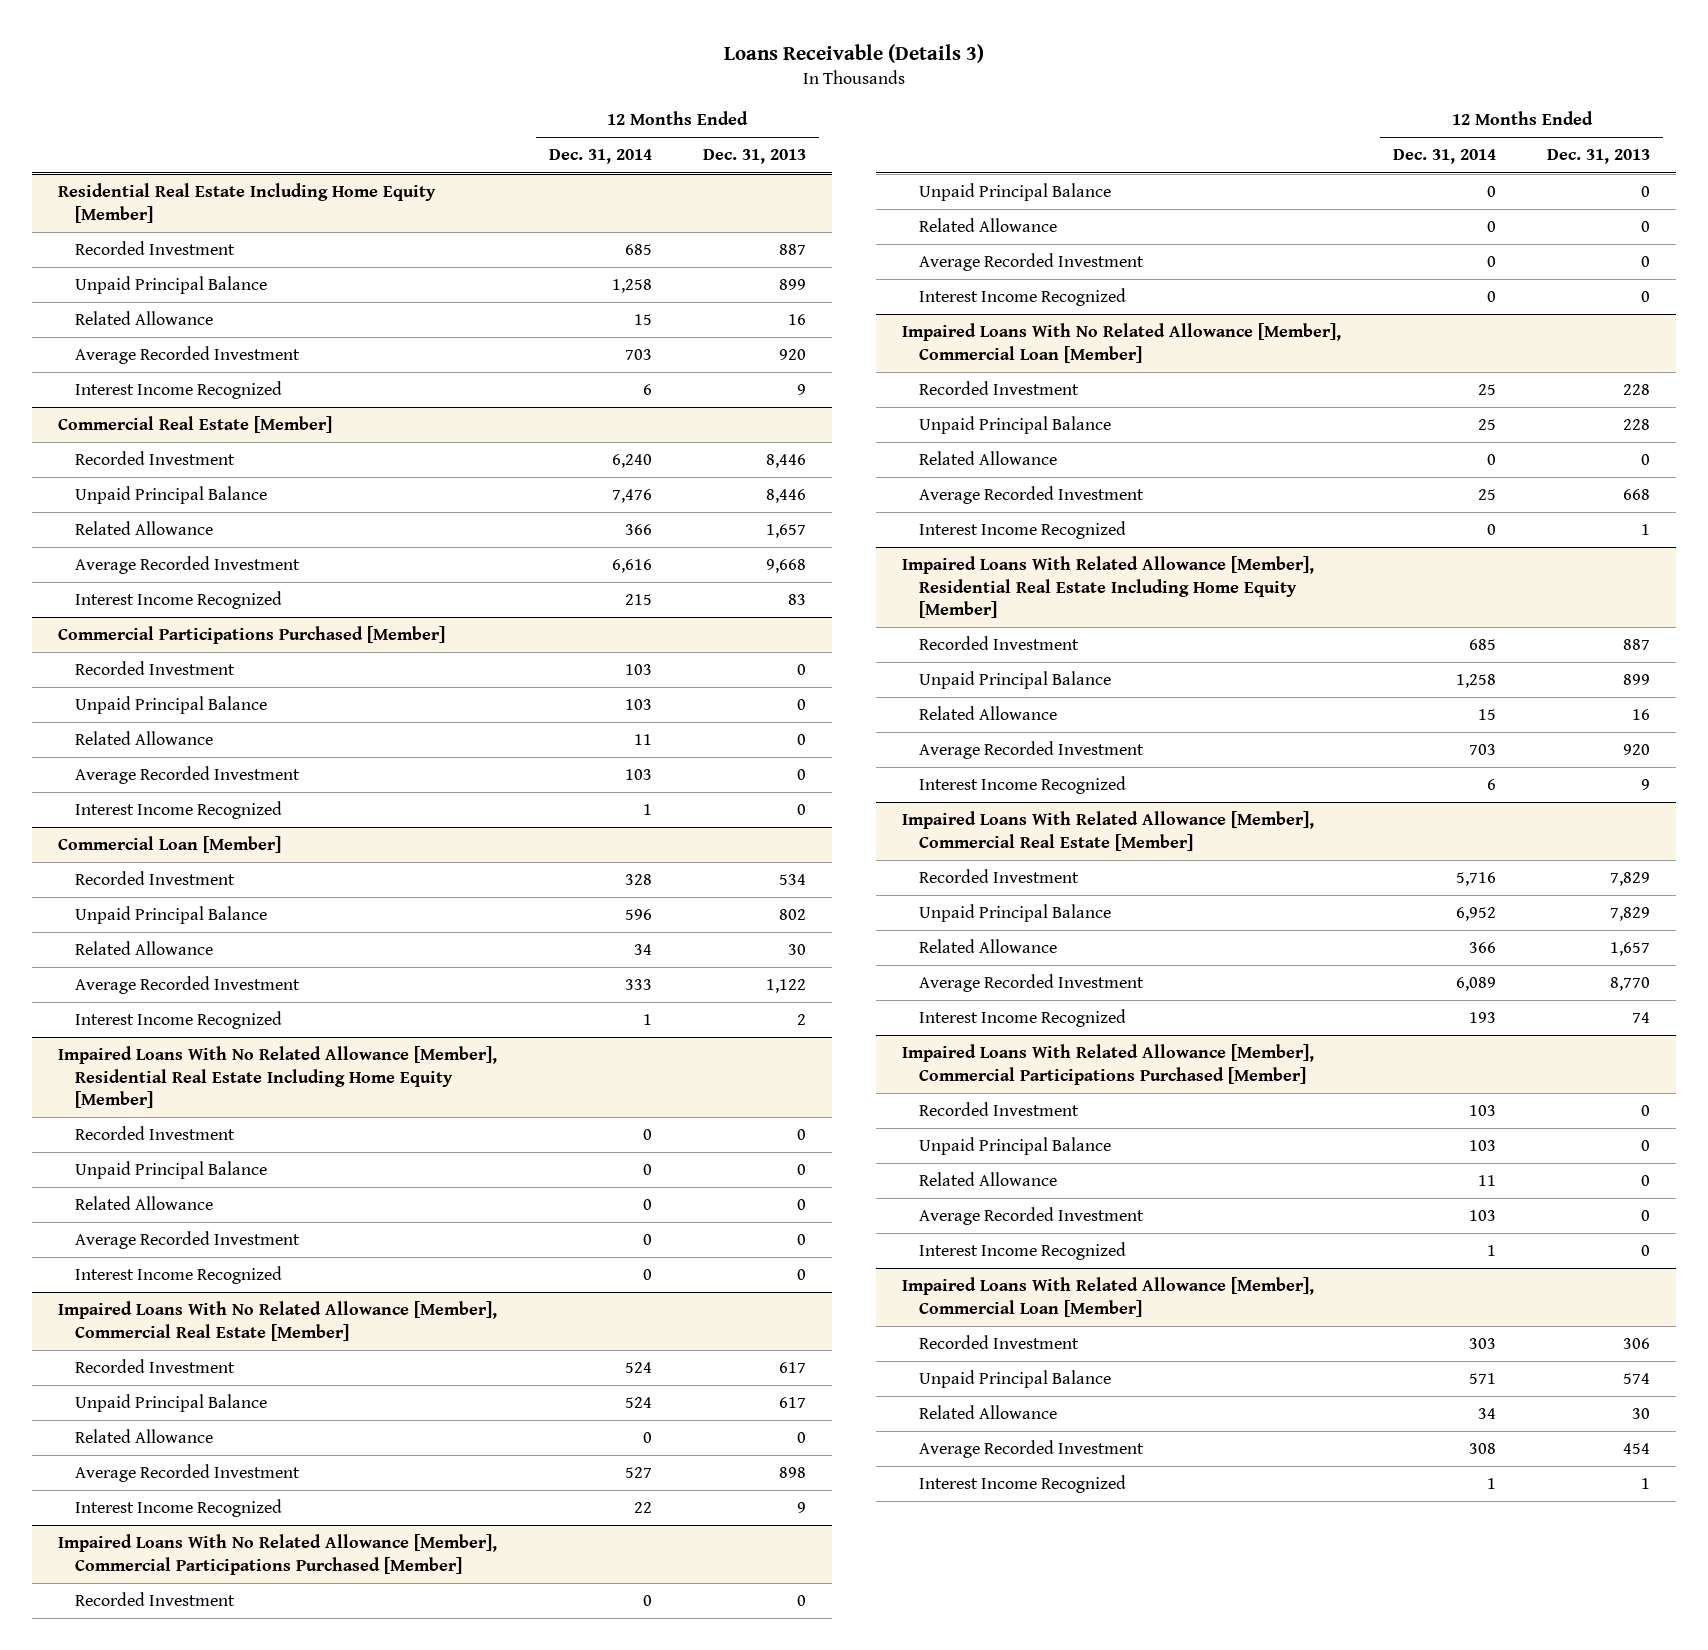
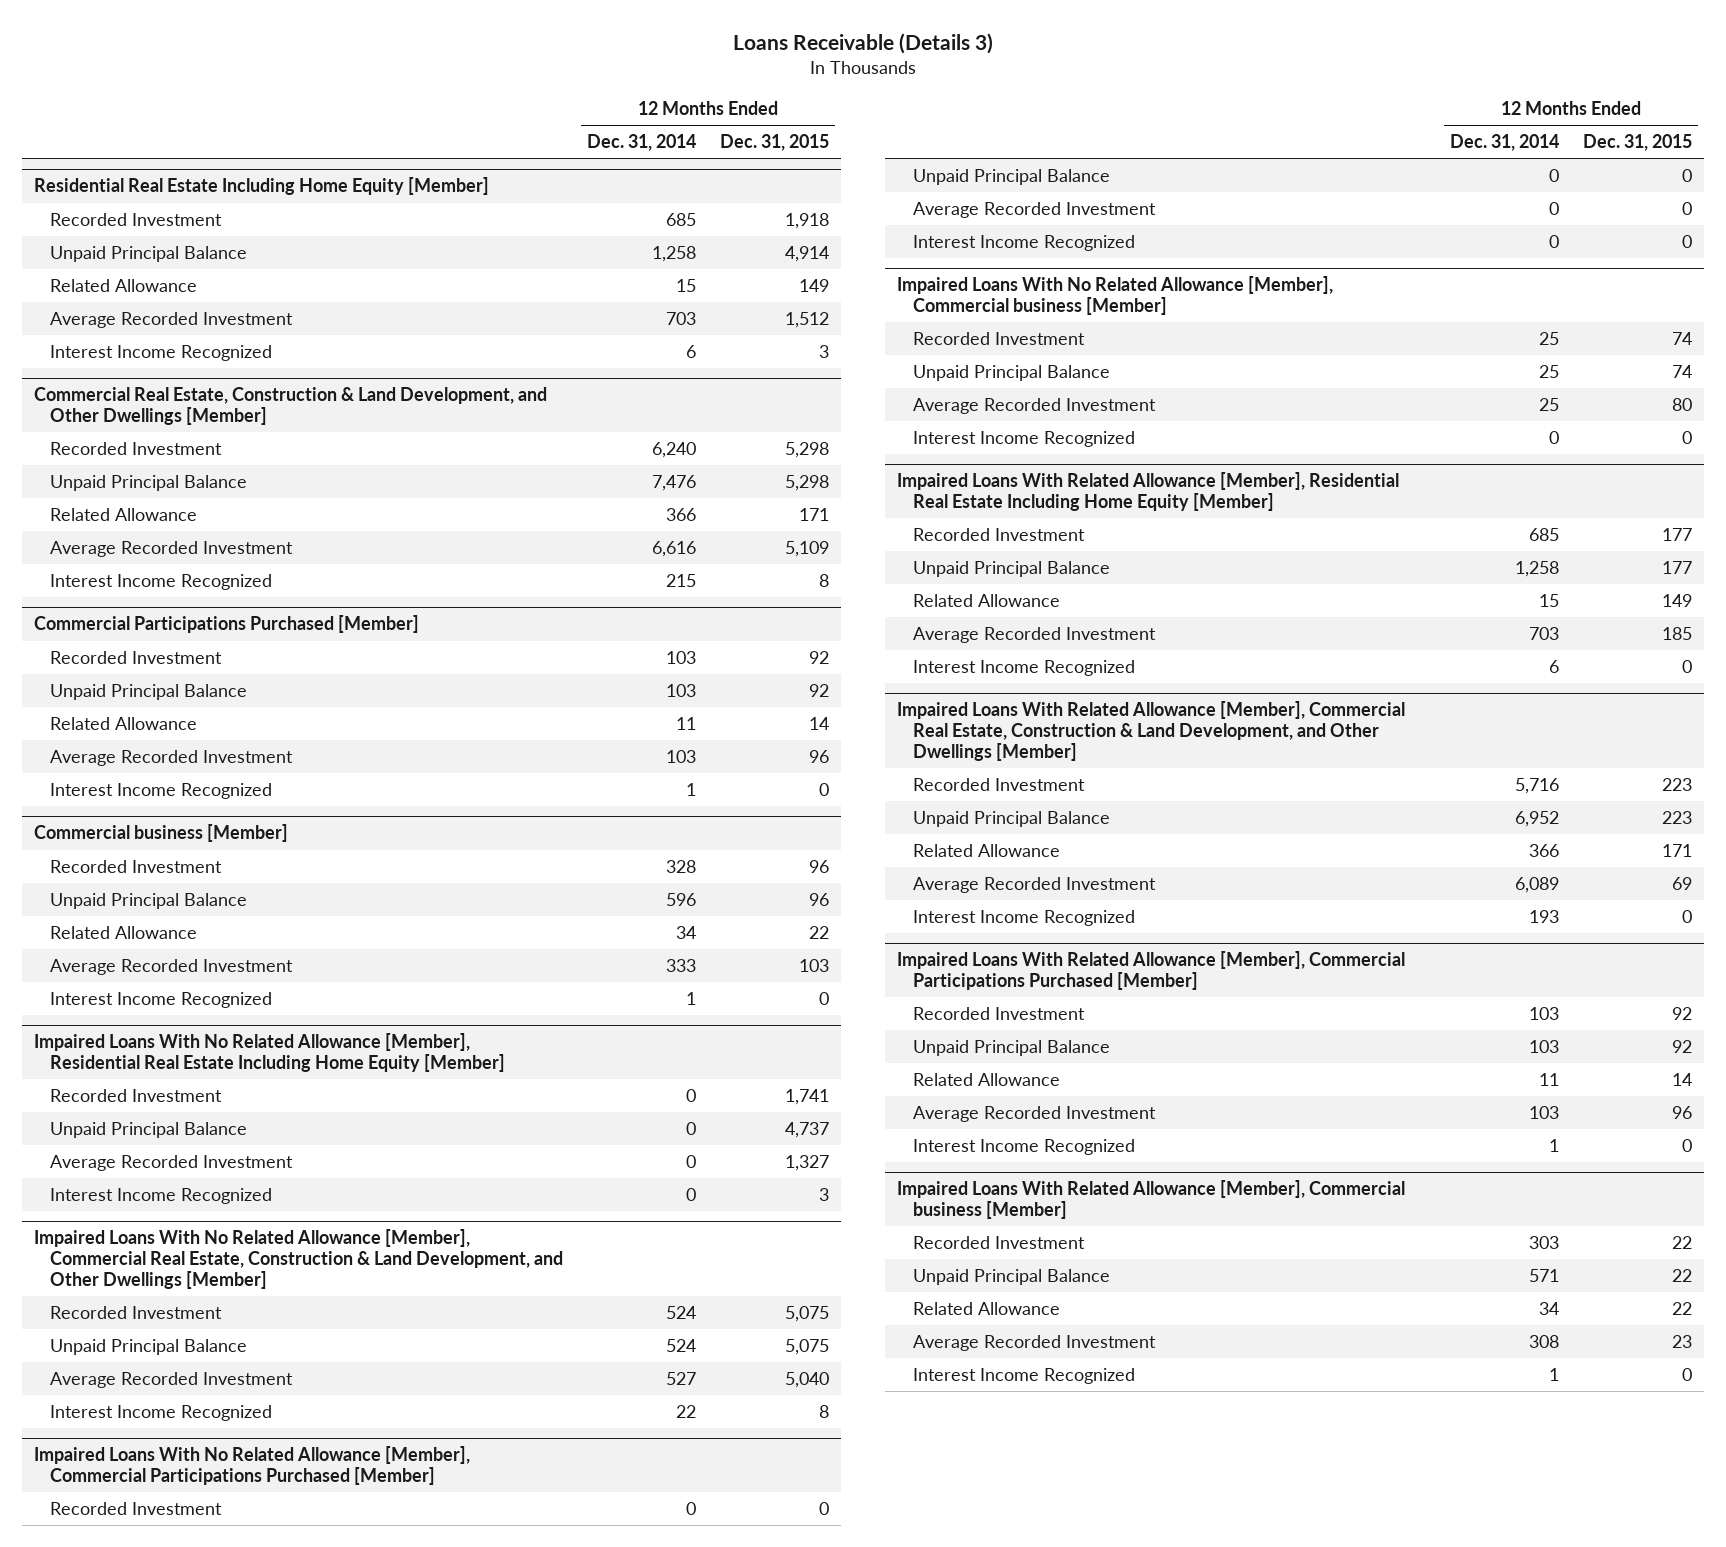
- | 12 Months Ended Dec. 31, 2014 | 12 Months Ended Dec. 31, 2013
+ | 12 Months Ended Dec. 31, 2014 | 12 Months Ended Dec. 31, 2015
- Commercial Real Estate [Member]
+ Commercial Real Estate, Construction & Land Development, and Other Dwellings [Member]
- Commercial Loan [Member]
+ Commercial business [Member]
@ Impaired Loans With No Related Allowance [Member], Residential Real Estate Including Home Equity [Member]
- Related Allowance | 0 | 0
- Impaired Loans With No Related Allowance [Member], Commercial Real Estate [Member]
+ Impaired Loans With No Related Allowance [Member], Commercial Real Estate, Construction & Land Development, and Other Dwellings [Member]
- Related Allowance | 0 | 0
@ Impaired Loans With No Related Allowance [Member], Commercial Participations Purchased [Member]
- Related Allowance | 0 | 0
- Impaired Loans With No Related Allowance [Member], Commercial Loan [Member]
+ Impaired Loans With No Related Allowance [Member], Commercial business [Member]
- Related Allowance | 0 | 0
- Impaired Loans With Related Allowance [Member], Commercial Real Estate [Member]
+ Impaired Loans With Related Allowance [Member], Commercial Real Estate, Construction & Land Development, and Other Dwellings [Member]
- Impaired Loans With Related Allowance [Member], Commercial Loan [Member]
+ Impaired Loans With Related Allowance [Member], Commercial business [Member]

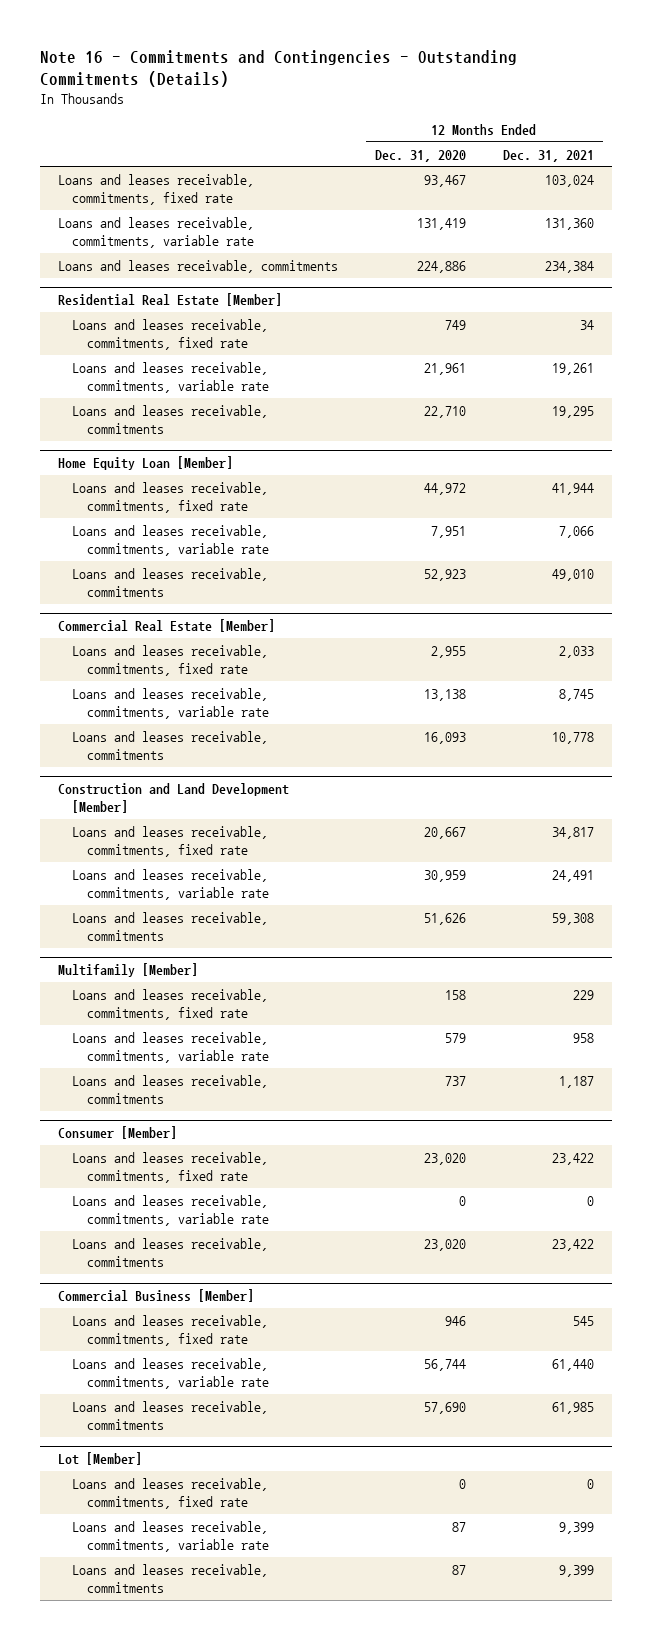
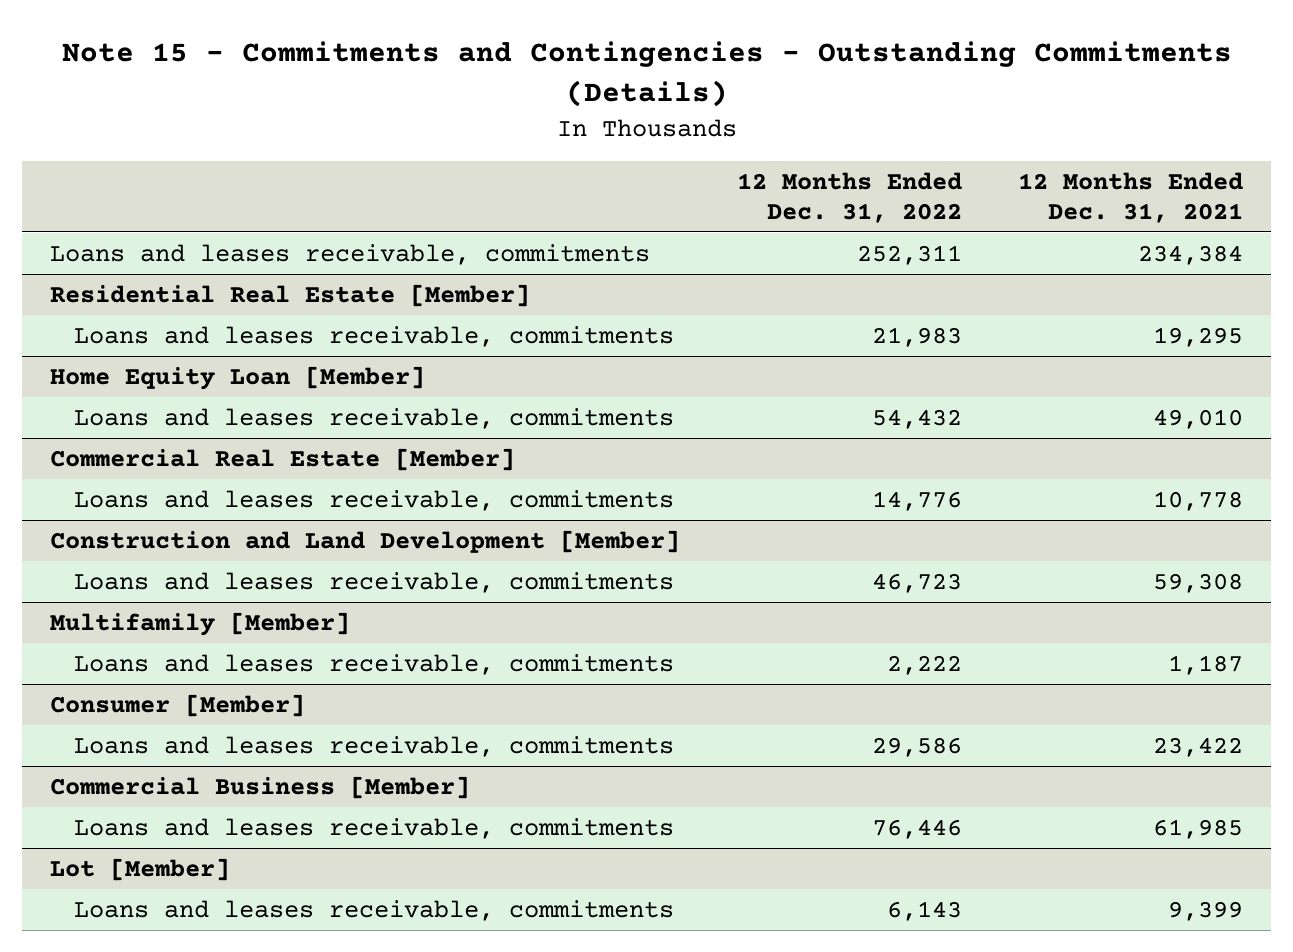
- Note 16 - Commitments and Contingencies - Outstanding Commitments (Details)
+ Note 15 - Commitments and Contingencies - Outstanding Commitments (Details)
- | 12 Months Ended Dec. 31, 2020 | 12 Months Ended Dec. 31, 2021
+ | 12 Months Ended Dec. 31, 2022 | 12 Months Ended Dec. 31, 2021
- Loans and leases receivable, commitments, fixed rate | 93,467 | 103,024
- Loans and leases receivable, commitments, variable rate | 131,419 | 131,360
@ Residential Real Estate [Member]
- Loans and leases receivable, commitments, fixed rate | 749 | 34
- Loans and leases receivable, commitments, variable rate | 21,961 | 19,261
@ Home Equity Loan [Member]
- Loans and leases receivable, commitments, fixed rate | 44,972 | 41,944
- Loans and leases receivable, commitments, variable rate | 7,951 | 7,066
@ Commercial Real Estate [Member]
- Loans and leases receivable, commitments, fixed rate | 2,955 | 2,033
- Loans and leases receivable, commitments, variable rate | 13,138 | 8,745
@ Construction and Land Development [Member]
- Loans and leases receivable, commitments, fixed rate | 20,667 | 34,817
- Loans and leases receivable, commitments, variable rate | 30,959 | 24,491
@ Multifamily [Member]
- Loans and leases receivable, commitments, fixed rate | 158 | 229
- Loans and leases receivable, commitments, variable rate | 579 | 958
@ Consumer [Member]
- Loans and leases receivable, commitments, fixed rate | 23,020 | 23,422
- Loans and leases receivable, commitments, variable rate | 0 | 0
@ Commercial Business [Member]
- Loans and leases receivable, commitments, fixed rate | 946 | 545
- Loans and leases receivable, commitments, variable rate | 56,744 | 61,440
@ Lot [Member]
- Loans and leases receivable, commitments, fixed rate | 0 | 0
- Loans and leases receivable, commitments, variable rate | 87 | 9,399

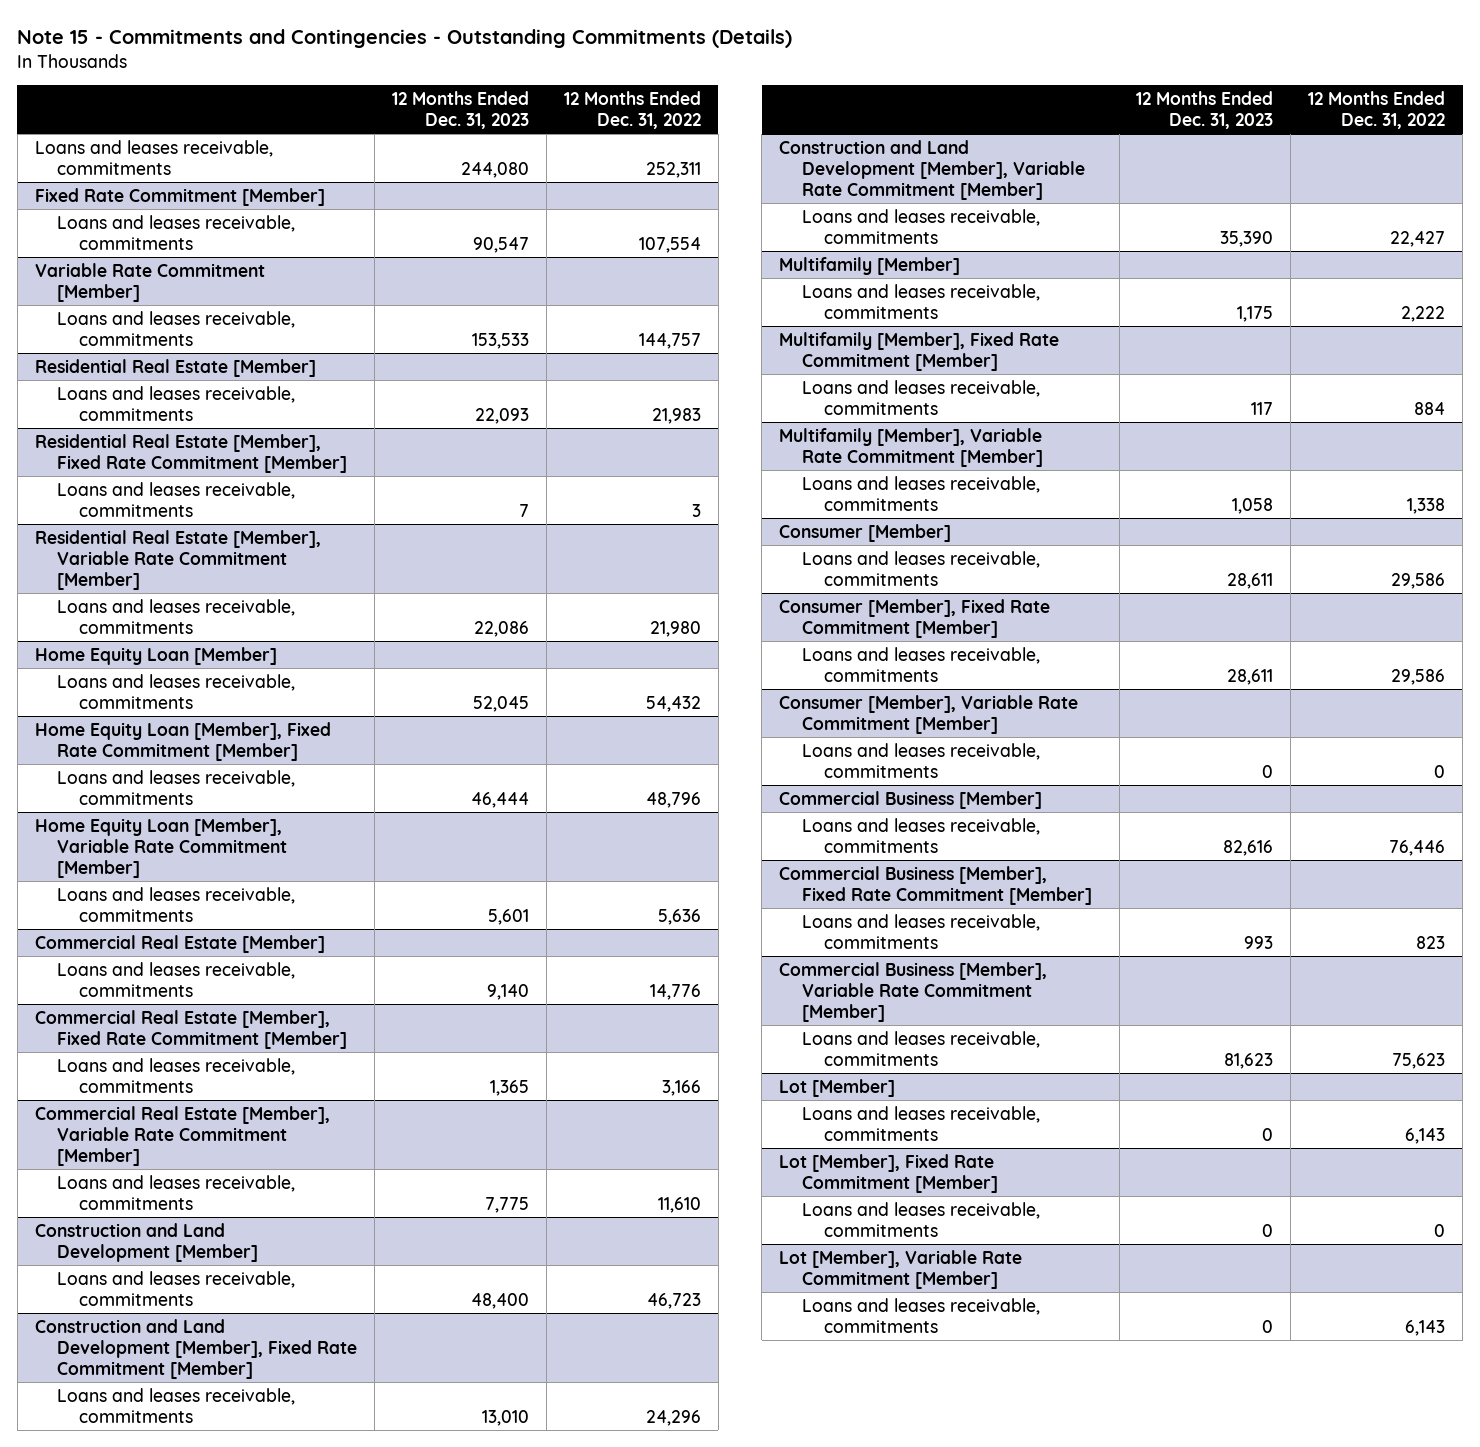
- | 12 Months Ended Dec. 31, 2022 | 12 Months Ended Dec. 31, 2021
+ | 12 Months Ended Dec. 31, 2023 | 12 Months Ended Dec. 31, 2022
+ Fixed Rate Commitment [Member]
+ Loans and leases receivable, commitments | 90,547 | 107,554
+ Variable Rate Commitment [Member]
+ Loans and leases receivable, commitments | 153,533 | 144,757
+ Residential Real Estate [Member], Fixed Rate Commitment [Member]
+ Loans and leases receivable, commitments | 7 | 3
+ Residential Real Estate [Member], Variable Rate Commitment [Member]
+ Loans and leases receivable, commitments | 22,086 | 21,980
+ Home Equity Loan [Member], Fixed Rate Commitment [Member]
+ Loans and leases receivable, commitments | 46,444 | 48,796
+ Home Equity Loan [Member], Variable Rate Commitment [Member]
+ Loans and leases receivable, commitments | 5,601 | 5,636
+ Commercial Real Estate [Member], Fixed Rate Commitment [Member]
+ Loans and leases receivable, commitments | 1,365 | 3,166
+ Commercial Real Estate [Member], Variable Rate Commitment [Member]
+ Loans and leases receivable, commitments | 7,775 | 11,610
+ Construction and Land Development [Member], Fixed Rate Commitment [Member]
+ Loans and leases receivable, commitments | 13,010 | 24,296
+ Construction and Land Development [Member], Variable Rate Commitment [Member]
+ Loans and leases receivable, commitments | 35,390 | 22,427
+ Multifamily [Member], Fixed Rate Commitment [Member]
+ Loans and leases receivable, commitments | 117 | 884
+ Multifamily [Member], Variable Rate Commitment [Member]
+ Loans and leases receivable, commitments | 1,058 | 1,338
+ Consumer [Member], Fixed Rate Commitment [Member]
+ Loans and leases receivable, commitments | 28,611 | 29,586
+ Consumer [Member], Variable Rate Commitment [Member]
+ Loans and leases receivable, commitments | 0 | 0
+ Commercial Business [Member], Fixed Rate Commitment [Member]
+ Loans and leases receivable, commitments | 993 | 823
+ Commercial Business [Member], Variable Rate Commitment [Member]
+ Loans and leases receivable, commitments | 81,623 | 75,623
+ Lot [Member], Fixed Rate Commitment [Member]
+ Loans and leases receivable, commitments | 0 | 0
+ Lot [Member], Variable Rate Commitment [Member]
+ Loans and leases receivable, commitments | 0 | 6,143

